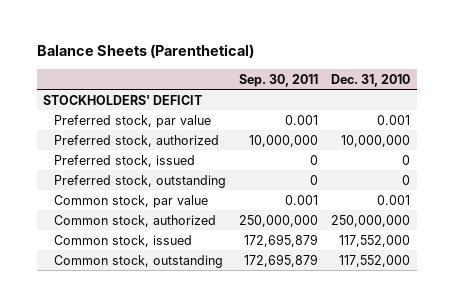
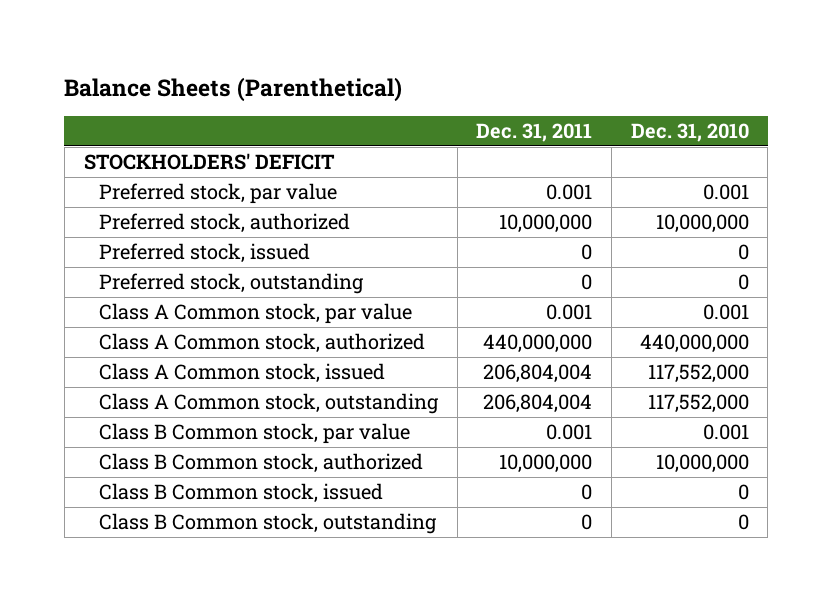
- | Sep. 30, 2011 | Dec. 31, 2010
+ | Dec. 31, 2011 | Dec. 31, 2010
- Common stock, par value | 0.001 | 0.001
- Common stock, authorized | 250,000,000 | 250,000,000
- Common stock, issued | 172,695,879 | 117,552,000
- Common stock, outstanding | 172,695,879 | 117,552,000
+ Class A Common stock, par value | 0.001 | 0.001
+ Class A Common stock, authorized | 440,000,000 | 440,000,000
+ Class A Common stock, issued | 206,804,004 | 117,552,000
+ Class A Common stock, outstanding | 206,804,004 | 117,552,000
+ Class B Common stock, par value | 0.001 | 0.001
+ Class B Common stock, authorized | 10,000,000 | 10,000,000
+ Class B Common stock, issued | 0 | 0
+ Class B Common stock, outstanding | 0 | 0

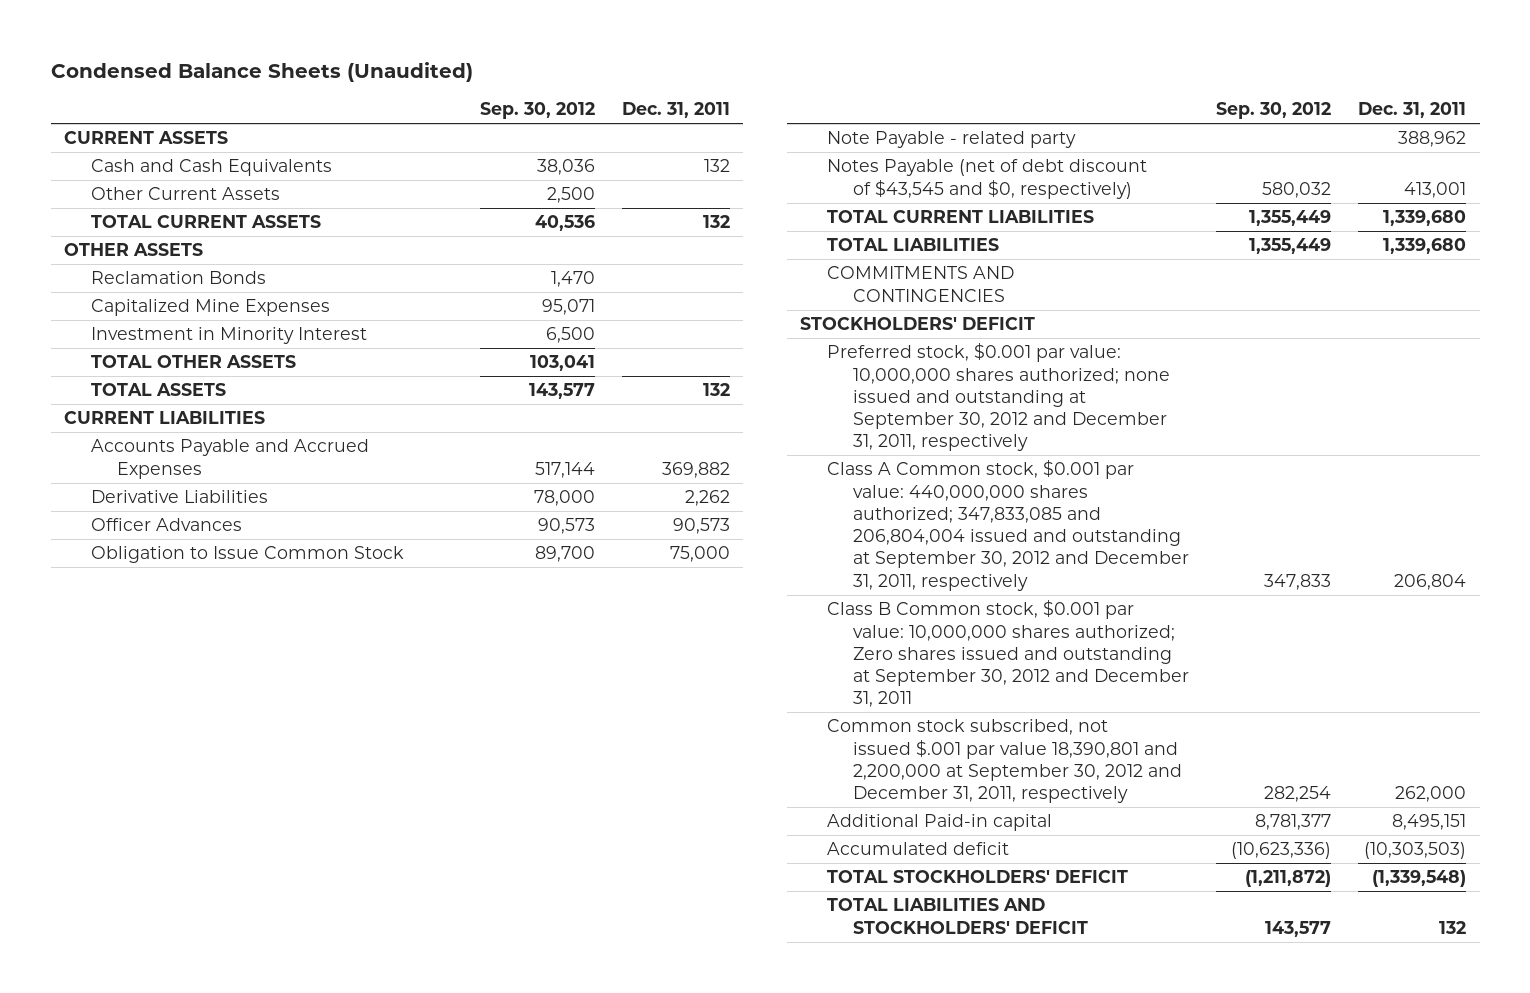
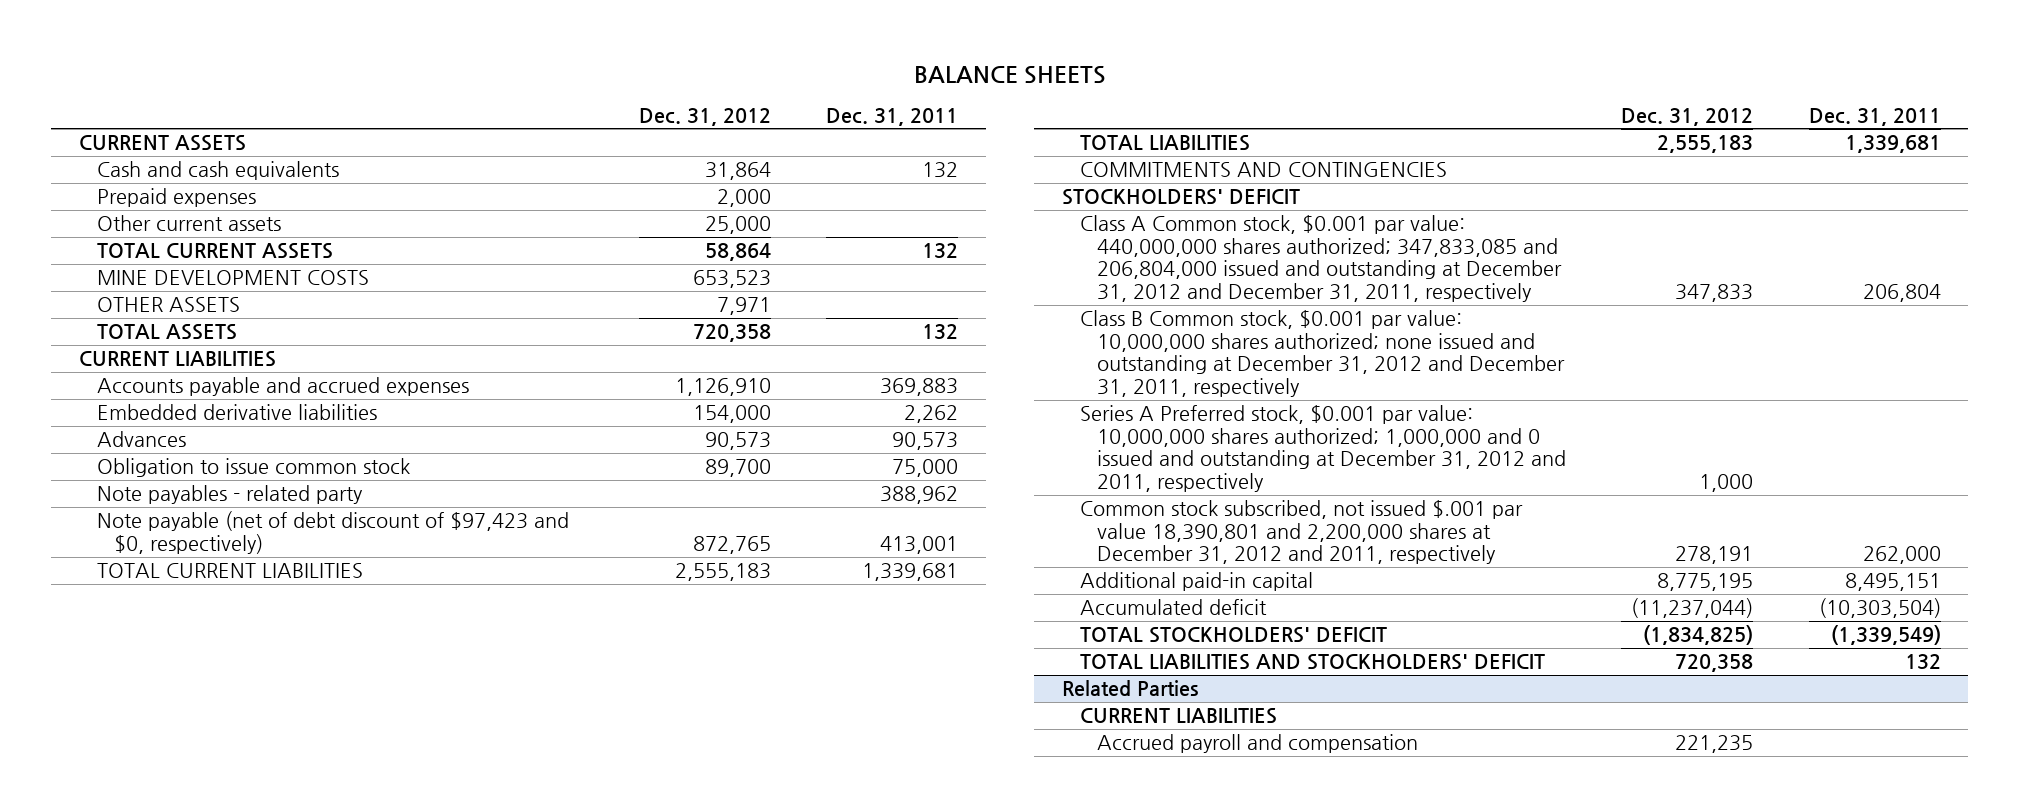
- Condensed Balance Sheets (Unaudited)
+ BALANCE SHEETS
- | Sep. 30, 2012 | Dec. 31, 2011
+ | Dec. 31, 2012 | Dec. 31, 2011
- Cash and Cash Equivalents | 38,036 | 132
- Other Current Assets | 2,500 |
+ Cash and cash equivalents | 31,864 | 132
+ Prepaid expenses | 2,000 |
+ Other current assets | 25,000 |
+ MINE DEVELOPMENT COSTS | 653,523 |
- Reclamation Bonds | 1,470 |
- Capitalized Mine Expenses | 95,071 |
- Investment in Minority Interest | 6,500 |
- TOTAL OTHER ASSETS | 103,041 |
- Accounts Payable and Accrued Expenses | 517,144 | 369,882
- Derivative Liabilities | 78,000 | 2,262
- Officer Advances | 90,573 | 90,573
- Obligation to Issue Common Stock | 89,700 | 75,000
- Note Payable - related party | | 388,962
- Notes Payable (net of debt discount of $43,545 and $0, respectively) | 580,032 | 413,001
- TOTAL CURRENT LIABILITIES | 1,355,449 | 1,339,680
- TOTAL LIABILITIES | 1,355,449 | 1,339,680
+ Accounts payable and accrued expenses | 1,126,910 | 369,883
+ Embedded derivative liabilities | 154,000 | 2,262
+ Advances | 90,573 | 90,573
+ Obligation to issue common stock | 89,700 | 75,000
+ Note payables - related party | | 388,962
+ Note payable (net of debt discount of $97,423 and $0, respectively) | 872,765 | 413,001
+ TOTAL CURRENT LIABILITIES | 2,555,183 | 1,339,681
+ TOTAL LIABILITIES | 2,555,183 | 1,339,681
- Preferred stock, $0.001 par value: 10,000,000 shares authorized; none issued and outstanding at September 30, 2012 and December 31, 2011, respectively
- Class A Common stock, $0.001 par value: 440,000,000 shares authorized; 347,833,085 and 206,804,004 issued and outstanding at September 30, 2012 and December 31, 2011, respectively | 347,833 | 206,804
- Class B Common stock, $0.001 par value: 10,000,000 shares authorized; Zero shares issued and outstanding at September 30, 2012 and December 31, 2011
- Common stock subscribed, not issued $.001 par value 18,390,801 and 2,200,000 at September 30, 2012 and December 31, 2011, respectively | 282,254 | 262,000
- Additional Paid-in capital | 8,781,377 | 8,495,151
- Accumulated deficit | (10,623,336) | (10,303,503)
- TOTAL STOCKHOLDERS' DEFICIT | (1,211,872) | (1,339,548)
+ Class A Common stock, $0.001 par value: 440,000,000 shares authorized; 347,833,085 and 206,804,000 issued and outstanding at December 31, 2012 and December 31, 2011, respectively | 347,833 | 206,804
+ Class B Common stock, $0.001 par value: 10,000,000 shares authorized; none issued and outstanding at December 31, 2012 and December 31, 2011, respectively
+ Series A Preferred stock, $0.001 par value: 10,000,000 shares authorized; 1,000,000 and 0 issued and outstanding at December 31, 2012 and 2011, respectively | 1,000 |
+ Common stock subscribed, not issued $.001 par value 18,390,801 and 2,200,000 shares at December 31, 2012 and 2011, respectively | 278,191 | 262,000
+ Additional paid-in capital | 8,775,195 | 8,495,151
+ Accumulated deficit | (11,237,044) | (10,303,504)
+ TOTAL STOCKHOLDERS' DEFICIT | (1,834,825) | (1,339,549)
+ Related Parties
+ CURRENT LIABILITIES
+ Accrued payroll and compensation | 221,235 |

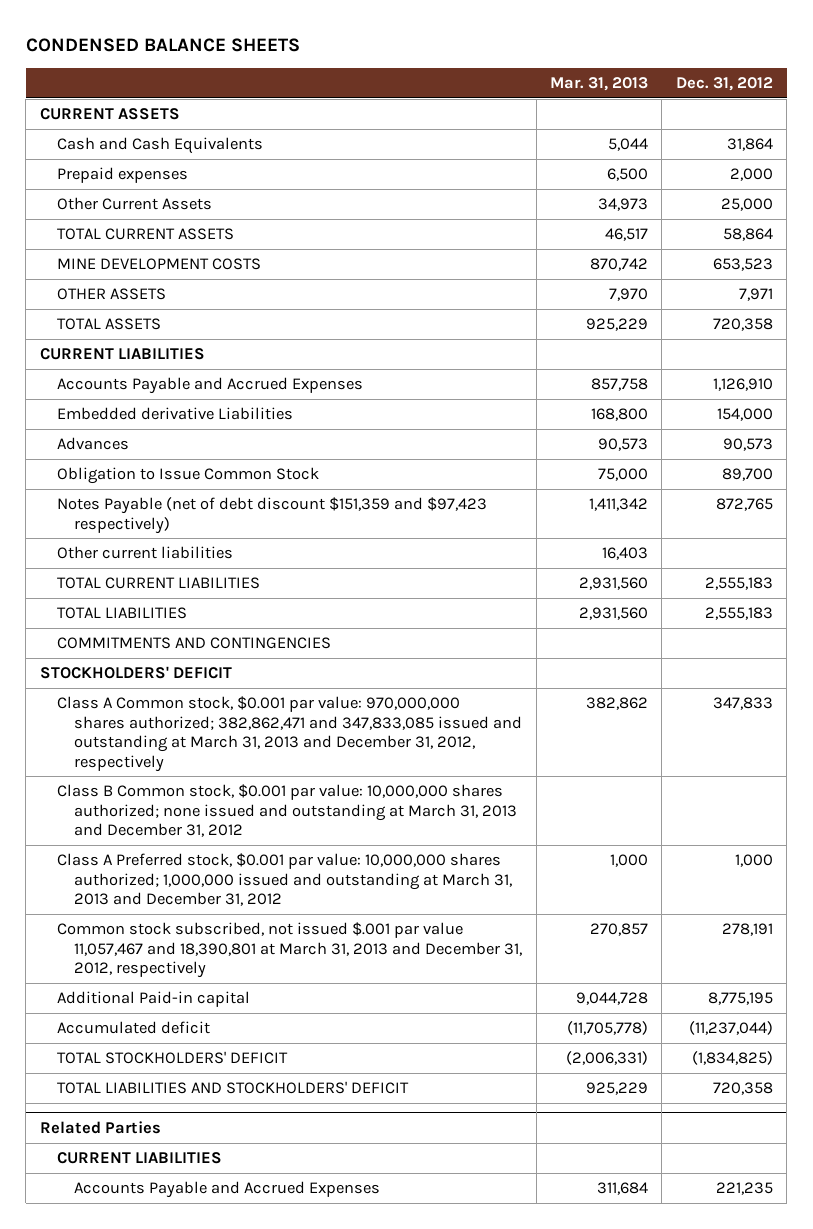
- BALANCE SHEETS
+ CONDENSED BALANCE SHEETS
- | Dec. 31, 2012 | Dec. 31, 2011
+ | Mar. 31, 2013 | Dec. 31, 2012
- Cash and cash equivalents | 31,864 | 132
+ Cash and Cash Equivalents | 5,044 | 31,864
- Other current assets | 25,000 |
+ Other Current Assets | 34,973 | 25,000
- Accounts payable and accrued expenses | 1,126,910 | 369,883
- Embedded derivative liabilities | 154,000 | 2,262
+ Accounts Payable and Accrued Expenses | 857,758 | 1,126,910
+ Embedded derivative Liabilities | 168,800 | 154,000
- Obligation to issue common stock | 89,700 | 75,000
- Note payables - related party | | 388,962
- Note payable (net of debt discount of $97,423 and $0, respectively) | 872,765 | 413,001
+ Obligation to Issue Common Stock | 75,000 | 89,700
+ Notes Payable (net of debt discount $151,359 and $97,423 respectively) | 1,411,342 | 872,765
+ Other current liabilities | 16,403 |
- Class A Common stock, $0.001 par value: 440,000,000 shares authorized; 347,833,085 and 206,804,000 issued and outstanding at December 31, 2012 and December 31, 2011, respectively | 347,833 | 206,804
- Class B Common stock, $0.001 par value: 10,000,000 shares authorized; none issued and outstanding at December 31, 2012 and December 31, 2011, respectively
- Series A Preferred stock, $0.001 par value: 10,000,000 shares authorized; 1,000,000 and 0 issued and outstanding at December 31, 2012 and 2011, respectively | 1,000 |
- Common stock subscribed, not issued $.001 par value 18,390,801 and 2,200,000 shares at December 31, 2012 and 2011, respectively | 278,191 | 262,000
- Additional paid-in capital | 8,775,195 | 8,495,151
+ Class A Common stock, $0.001 par value: 970,000,000 shares authorized; 382,862,471 and 347,833,085 issued and outstanding at March 31, 2013 and December 31, 2012, respectively | 382,862 | 347,833
+ Class B Common stock, $0.001 par value: 10,000,000 shares authorized; none issued and outstanding at March 31, 2013 and December 31, 2012
+ Class A Preferred stock, $0.001 par value: 10,000,000 shares authorized; 1,000,000 issued and outstanding at March 31, 2013 and December 31, 2012 | 1,000 | 1,000
+ Common stock subscribed, not issued $.001 par value 11,057,467 and 18,390,801 at March 31, 2013 and December 31, 2012, respectively | 270,857 | 278,191
+ Additional Paid-in capital | 9,044,728 | 8,775,195
@ Related Parties
- Accrued payroll and compensation | 221,235 |
+ Accounts Payable and Accrued Expenses | 311,684 | 221,235

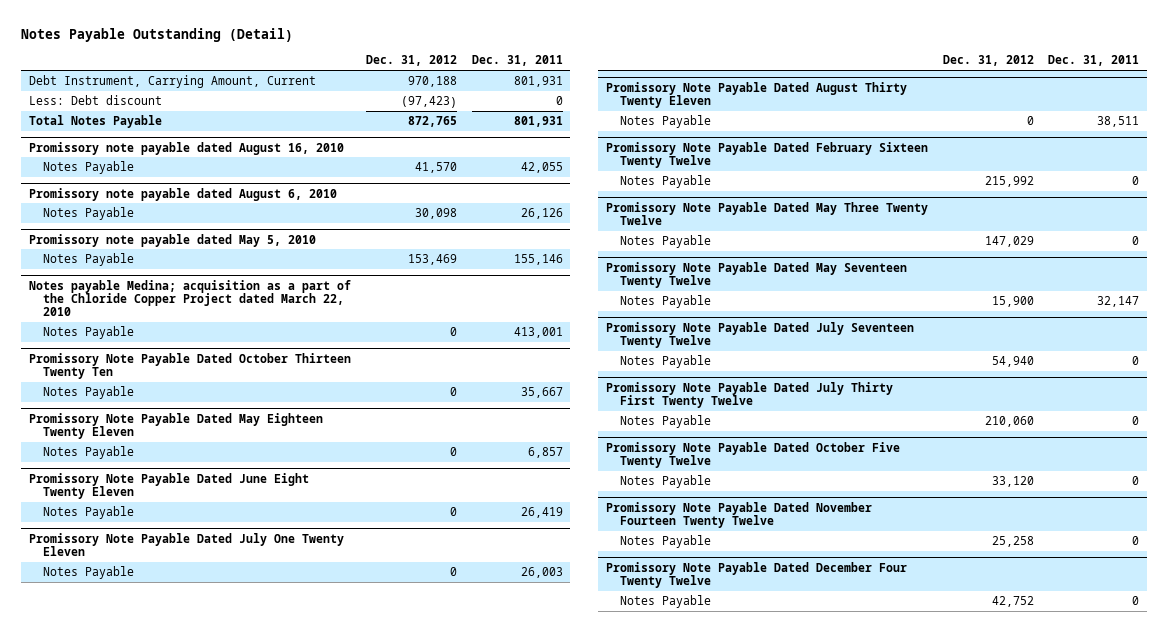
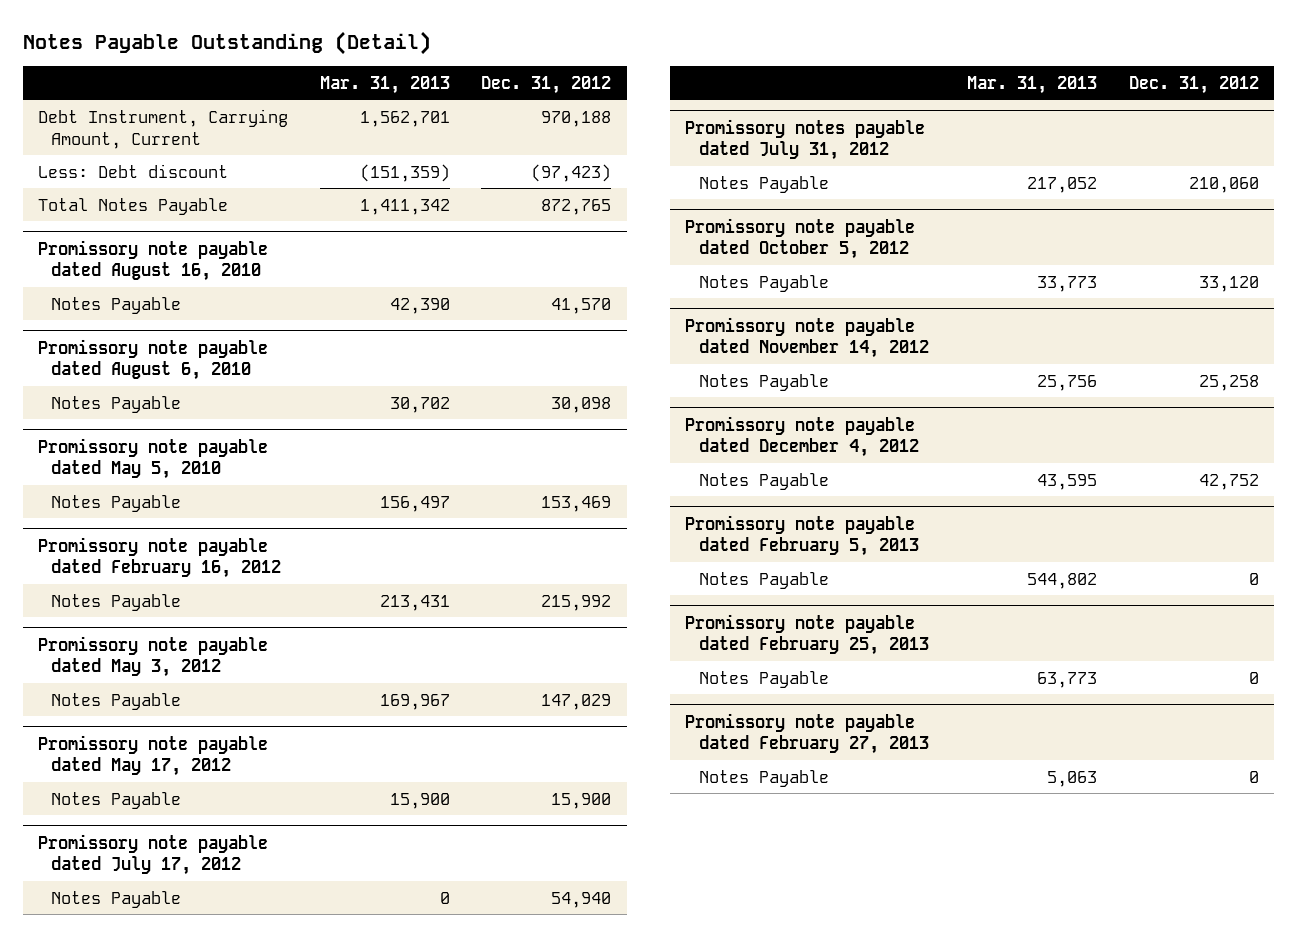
- | Dec. 31, 2012 | Dec. 31, 2011
+ | Mar. 31, 2013 | Dec. 31, 2012
- Notes payable Medina; acquisition as a part of the Chloride Copper Project dated March 22, 2010
- Notes Payable | 0 | 413,001
- Promissory Note Payable Dated October Thirteen Twenty Ten
- Notes Payable | 0 | 35,667
- Promissory Note Payable Dated May Eighteen Twenty Eleven
- Notes Payable | 0 | 6,857
- Promissory Note Payable Dated June Eight Twenty Eleven
- Notes Payable | 0 | 26,419
- Promissory Note Payable Dated July One Twenty Eleven
- Notes Payable | 0 | 26,003
- Promissory Note Payable Dated August Thirty Twenty Eleven
- Notes Payable | 0 | 38,511
- Promissory Note Payable Dated February Sixteen Twenty Twelve
+ Promissory note payable dated February 16, 2012
- Promissory Note Payable Dated May Three Twenty Twelve
+ Promissory note payable dated May 3, 2012
- Promissory Note Payable Dated May Seventeen Twenty Twelve
+ Promissory note payable dated May 17, 2012
- Promissory Note Payable Dated July Seventeen Twenty Twelve
+ Promissory note payable dated July 17, 2012
- Promissory Note Payable Dated July Thirty First Twenty Twelve
+ Promissory notes payable dated July 31, 2012
- Promissory Note Payable Dated October Five Twenty Twelve
+ Promissory note payable dated October 5, 2012
- Promissory Note Payable Dated November Fourteen Twenty Twelve
+ Promissory note payable dated November 14, 2012
- Promissory Note Payable Dated December Four Twenty Twelve
+ Promissory note payable dated December 4, 2012
+ Promissory note payable dated February 5, 2013
+ Notes Payable | 544,802 | 0
+ Promissory note payable dated February 25, 2013
+ Notes Payable | 63,773 | 0
+ Promissory note payable dated February 27, 2013
+ Notes Payable | 5,063 | 0

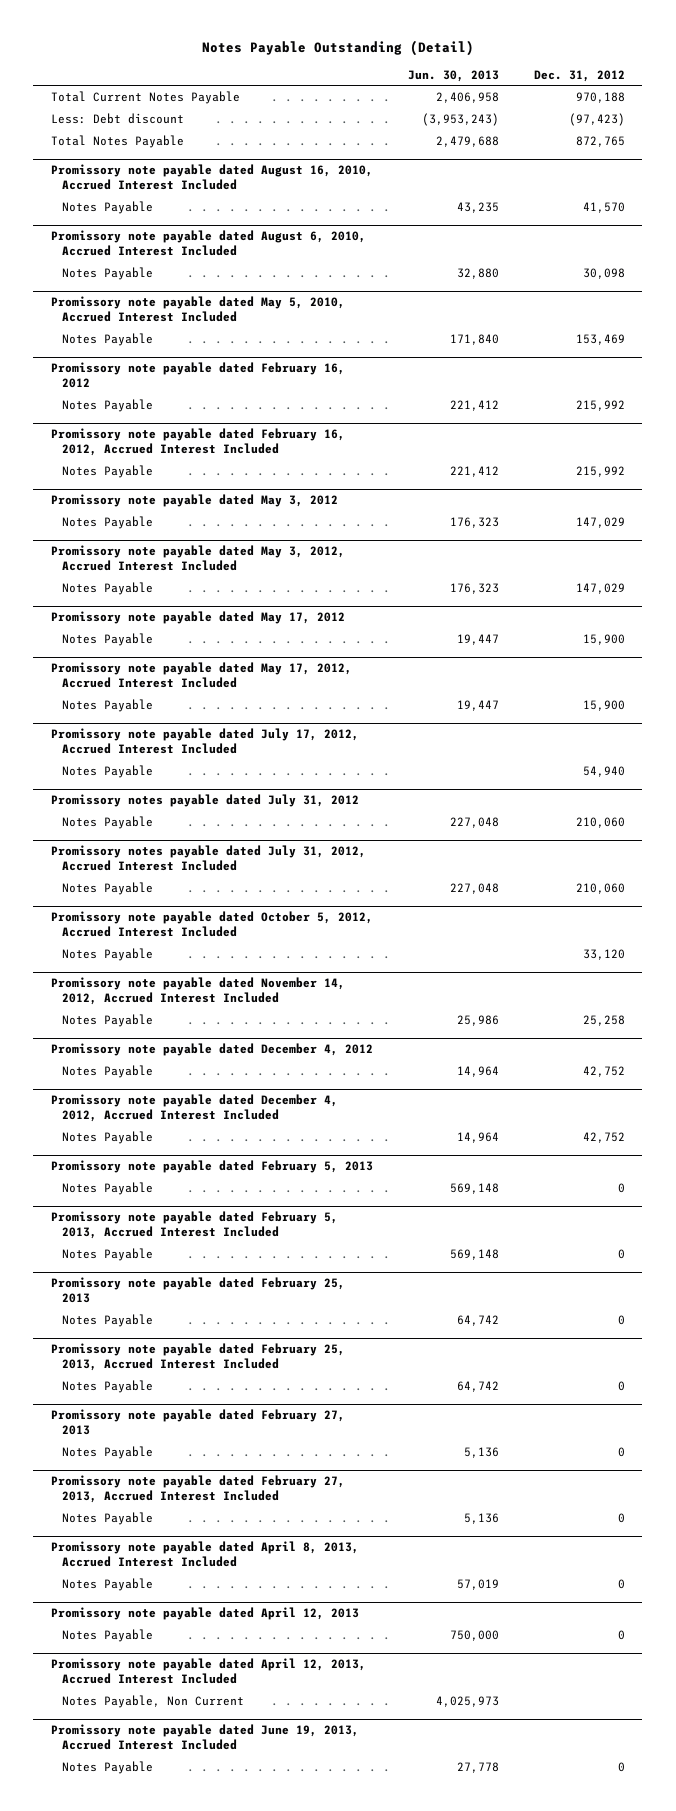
- | Mar. 31, 2013 | Dec. 31, 2012
+ | Jun. 30, 2013 | Dec. 31, 2012
- Debt Instrument, Carrying Amount, Current | 1,562,701 | 970,188
+ Total Current Notes Payable | 2,406,958 | 970,188
- Promissory note payable dated August 16, 2010
+ Promissory note payable dated August 16, 2010, Accrued Interest Included
- Promissory note payable dated August 6, 2010
+ Promissory note payable dated August 6, 2010, Accrued Interest Included
- Promissory note payable dated May 5, 2010
+ Promissory note payable dated May 5, 2010, Accrued Interest Included
+ Promissory note payable dated February 16, 2012, Accrued Interest Included
+ Notes Payable | 221,412 | 215,992
+ Promissory note payable dated May 3, 2012, Accrued Interest Included
+ Notes Payable | 176,323 | 147,029
- Promissory note payable dated July 17, 2012
+ Promissory note payable dated May 17, 2012, Accrued Interest Included
+ Notes Payable | 19,447 | 15,900
+ Promissory note payable dated July 17, 2012, Accrued Interest Included
- Promissory note payable dated October 5, 2012
+ Promissory notes payable dated July 31, 2012, Accrued Interest Included
+ Notes Payable | 227,048 | 210,060
+ Promissory note payable dated October 5, 2012, Accrued Interest Included
- Promissory note payable dated November 14, 2012
+ Promissory note payable dated November 14, 2012, Accrued Interest Included
+ Promissory note payable dated December 4, 2012, Accrued Interest Included
+ Notes Payable | 14,964 | 42,752
+ Promissory note payable dated February 5, 2013, Accrued Interest Included
+ Notes Payable | 569,148 | 0
+ Promissory note payable dated February 25, 2013, Accrued Interest Included
+ Notes Payable | 64,742 | 0
+ Promissory note payable dated February 27, 2013, Accrued Interest Included
+ Notes Payable | 5,136 | 0
+ Promissory note payable dated April 8, 2013, Accrued Interest Included
+ Notes Payable | 57,019 | 0
+ Promissory note payable dated April 12, 2013
+ Notes Payable | 750,000 | 0
+ Promissory note payable dated April 12, 2013, Accrued Interest Included
+ Notes Payable, Non Current | 4,025,973 |
+ Promissory note payable dated June 19, 2013, Accrued Interest Included
+ Notes Payable | 27,778 | 0

